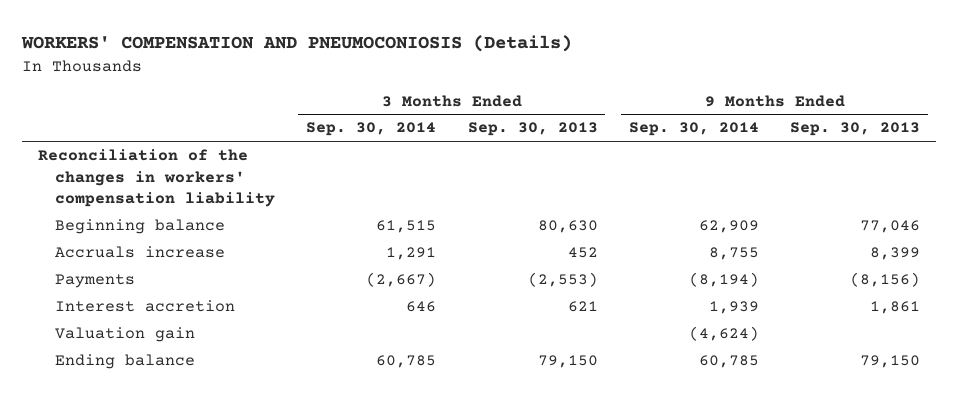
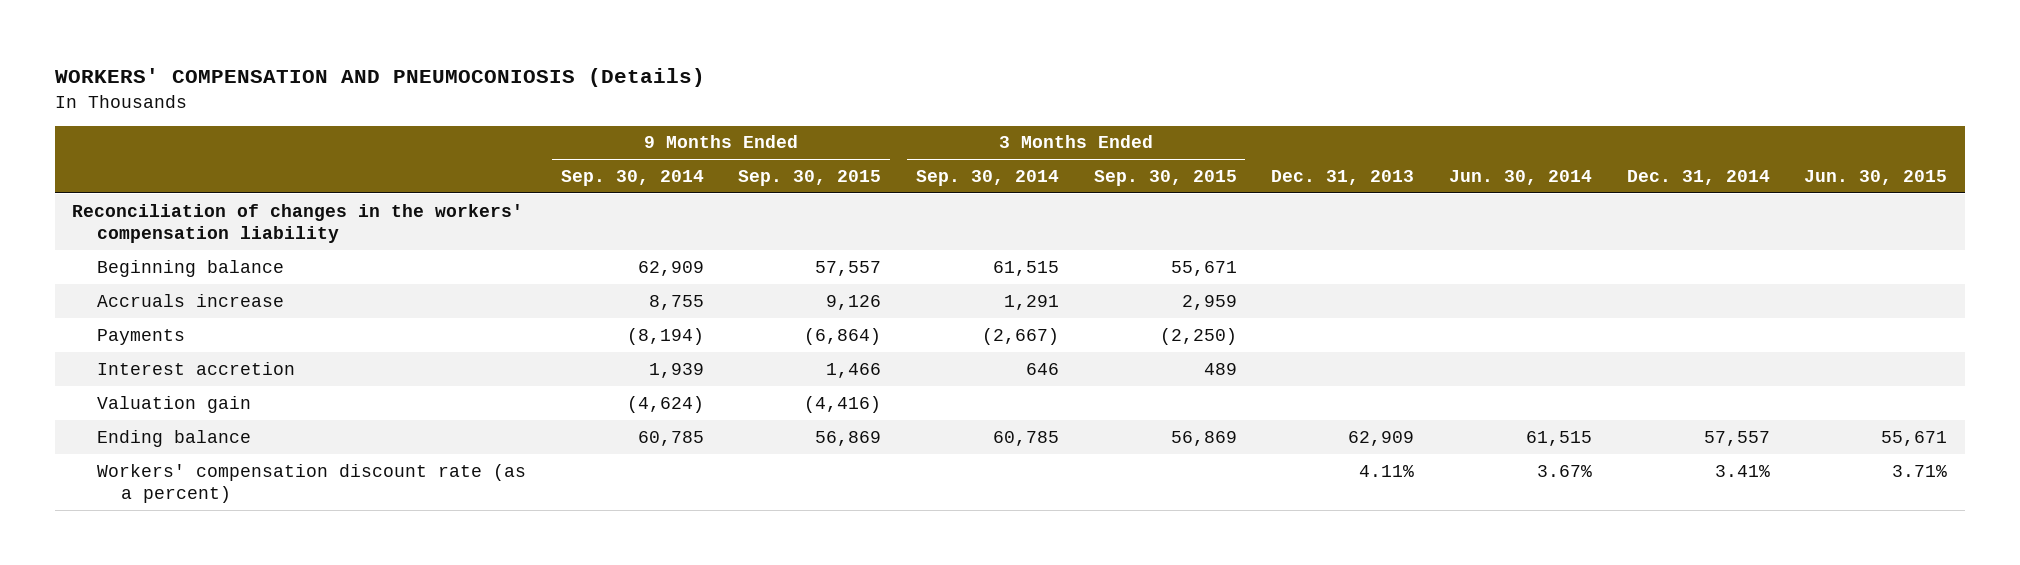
- | 3 Months Ended Sep. 30, 2014 | 3 Months Ended Sep. 30, 2013 | 9 Months Ended Sep. 30, 2014 | 9 Months Ended Sep. 30, 2013
+ | 9 Months Ended Sep. 30, 2014 | 9 Months Ended Sep. 30, 2015 | 3 Months Ended Sep. 30, 2014 | 3 Months Ended Sep. 30, 2015 | Dec. 31, 2013 | Jun. 30, 2014 | Dec. 31, 2014 | Jun. 30, 2015
- Reconciliation of the changes in workers' compensation liability
+ Reconciliation of changes in the workers' compensation liability
+ Workers' compensation discount rate (as a percent) | | | | | 4.11% | 3.67% | 3.41% | 3.71%

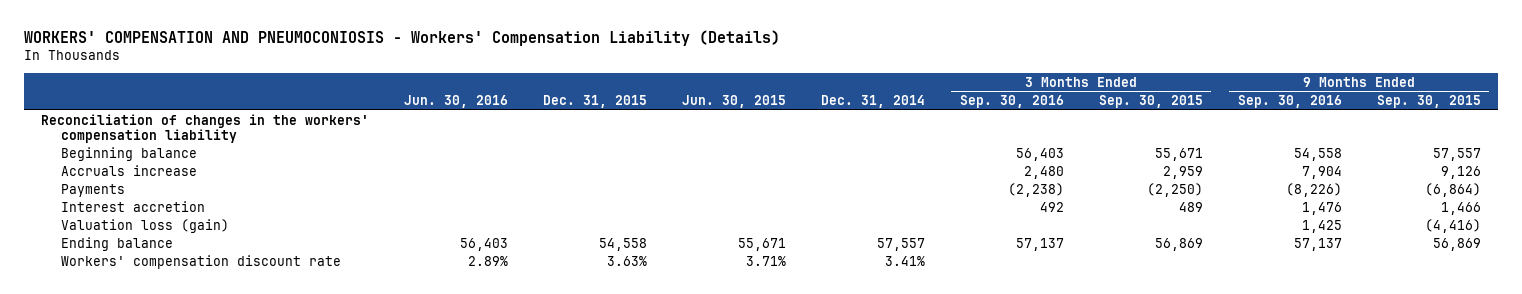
- WORKERS' COMPENSATION AND PNEUMOCONIOSIS (Details)
+ WORKERS' COMPENSATION AND PNEUMOCONIOSIS - Workers' Compensation Liability (Details)
- | 9 Months Ended Sep. 30, 2014 | 9 Months Ended Sep. 30, 2015 | 3 Months Ended Sep. 30, 2014 | 3 Months Ended Sep. 30, 2015 | Dec. 31, 2013 | Jun. 30, 2014 | Dec. 31, 2014 | Jun. 30, 2015
+ | Jun. 30, 2016 | Dec. 31, 2015 | Jun. 30, 2015 | Dec. 31, 2014 | 3 Months Ended Sep. 30, 2016 | 3 Months Ended Sep. 30, 2015 | 9 Months Ended Sep. 30, 2016 | 9 Months Ended Sep. 30, 2015
- Valuation gain | (4,624) | (4,416) | | | | | |
+ Valuation loss (gain) | | | | | | | 1,425 | (4,416)
- Workers' compensation discount rate (as a percent) | | | | | 4.11% | 3.67% | 3.41% | 3.71%
+ Workers' compensation discount rate | 2.89% | 3.63% | 3.71% | 3.41% | | | |

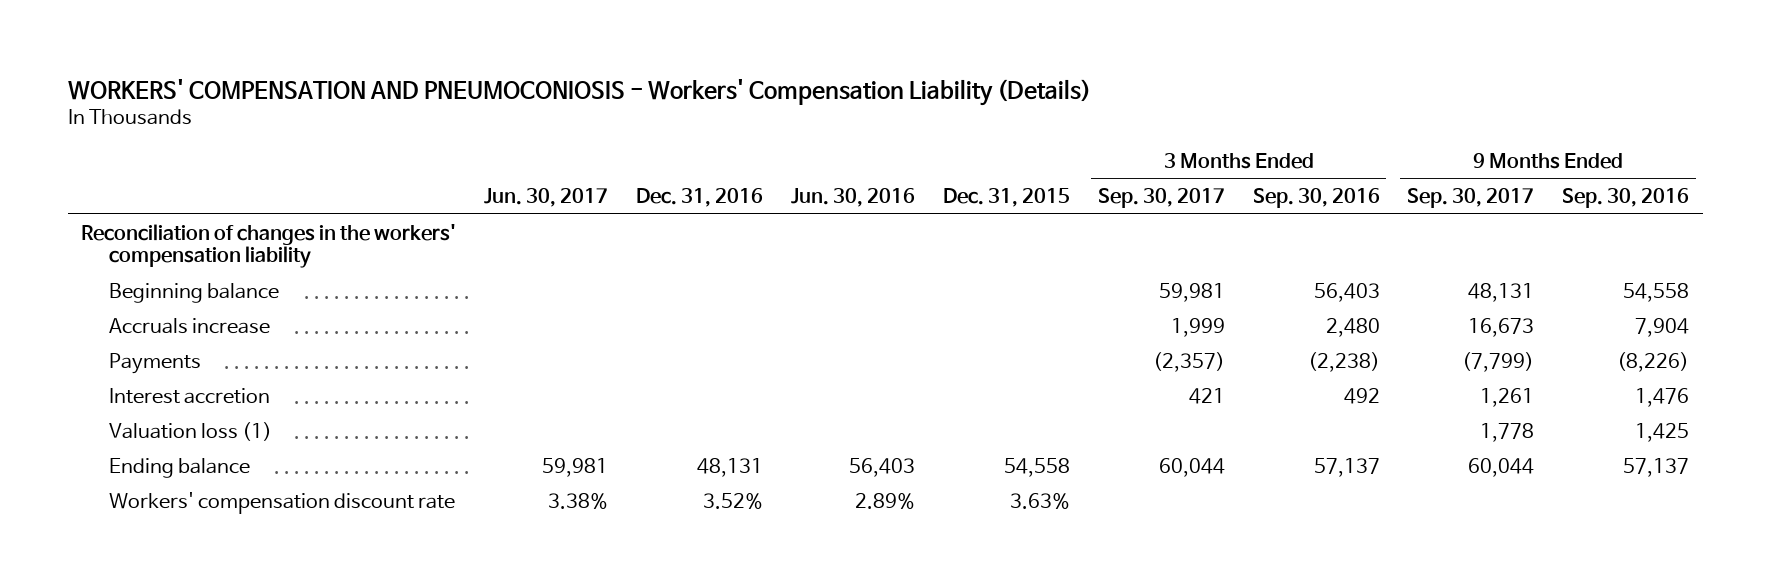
- | Jun. 30, 2016 | Dec. 31, 2015 | Jun. 30, 2015 | Dec. 31, 2014 | 3 Months Ended Sep. 30, 2016 | 3 Months Ended Sep. 30, 2015 | 9 Months Ended Sep. 30, 2016 | 9 Months Ended Sep. 30, 2015
+ | Jun. 30, 2017 | Dec. 31, 2016 | Jun. 30, 2016 | Dec. 31, 2015 | 3 Months Ended Sep. 30, 2017 | 3 Months Ended Sep. 30, 2016 | 9 Months Ended Sep. 30, 2017 | 9 Months Ended Sep. 30, 2016
- Valuation loss (gain) | | | | | | | 1,425 | (4,416)
+ Valuation loss (1) | | | | | | | 1,778 | 1,425

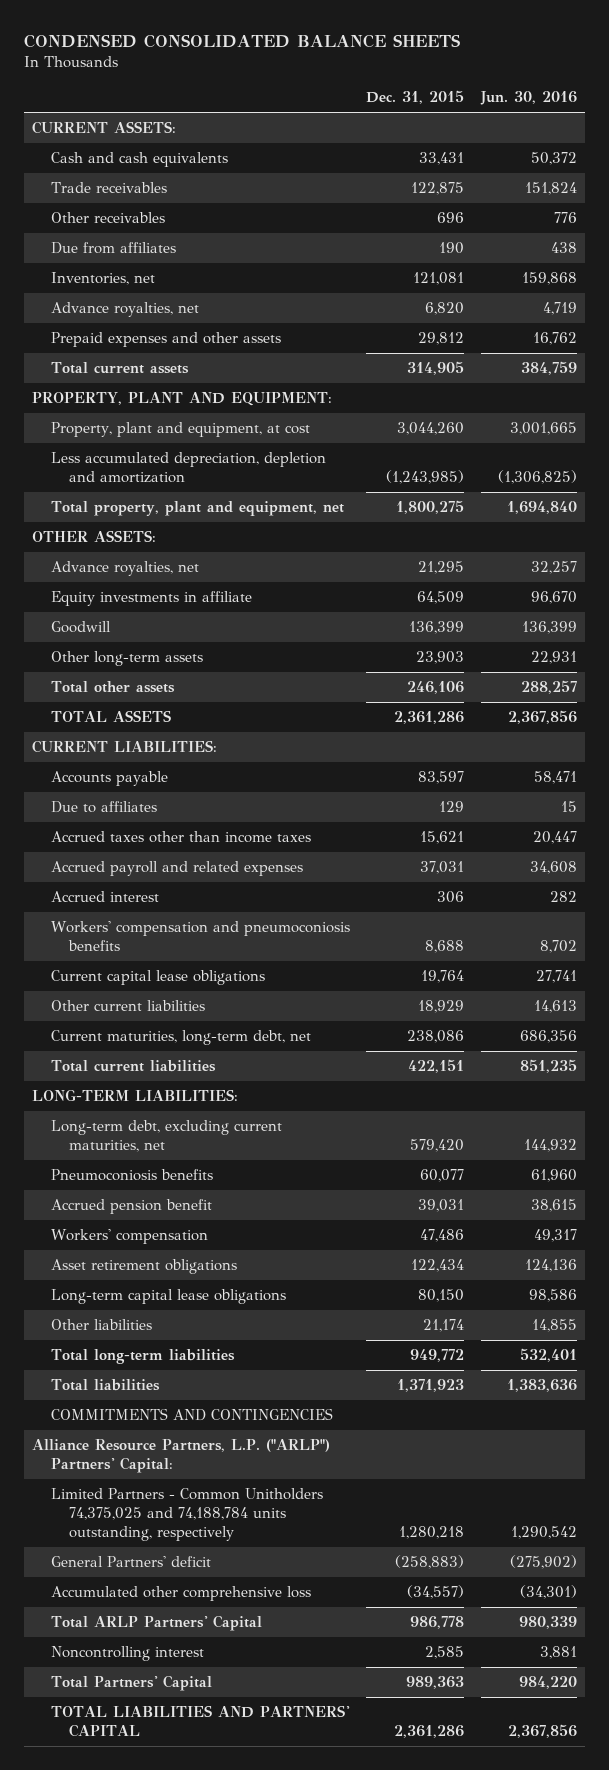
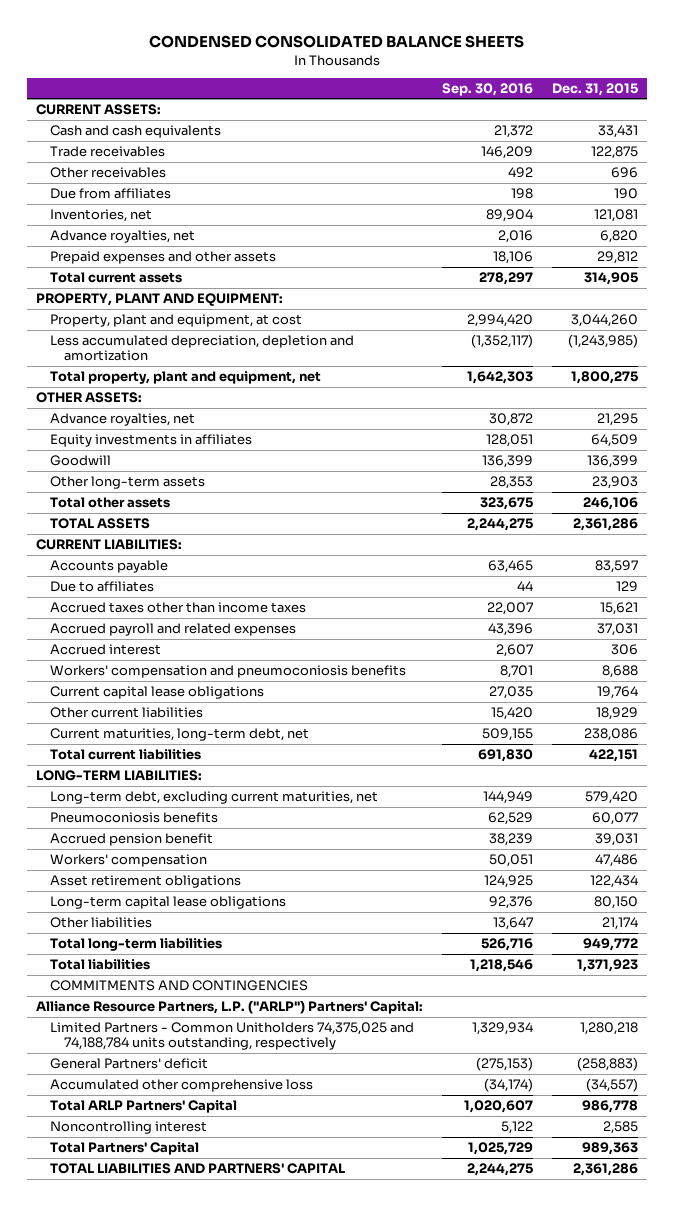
- | Dec. 31, 2015 | Jun. 30, 2016
+ | Sep. 30, 2016 | Dec. 31, 2015
- Equity investments in affiliate | 64,509 | 96,670
+ Equity investments in affiliates | 128,051 | 64,509

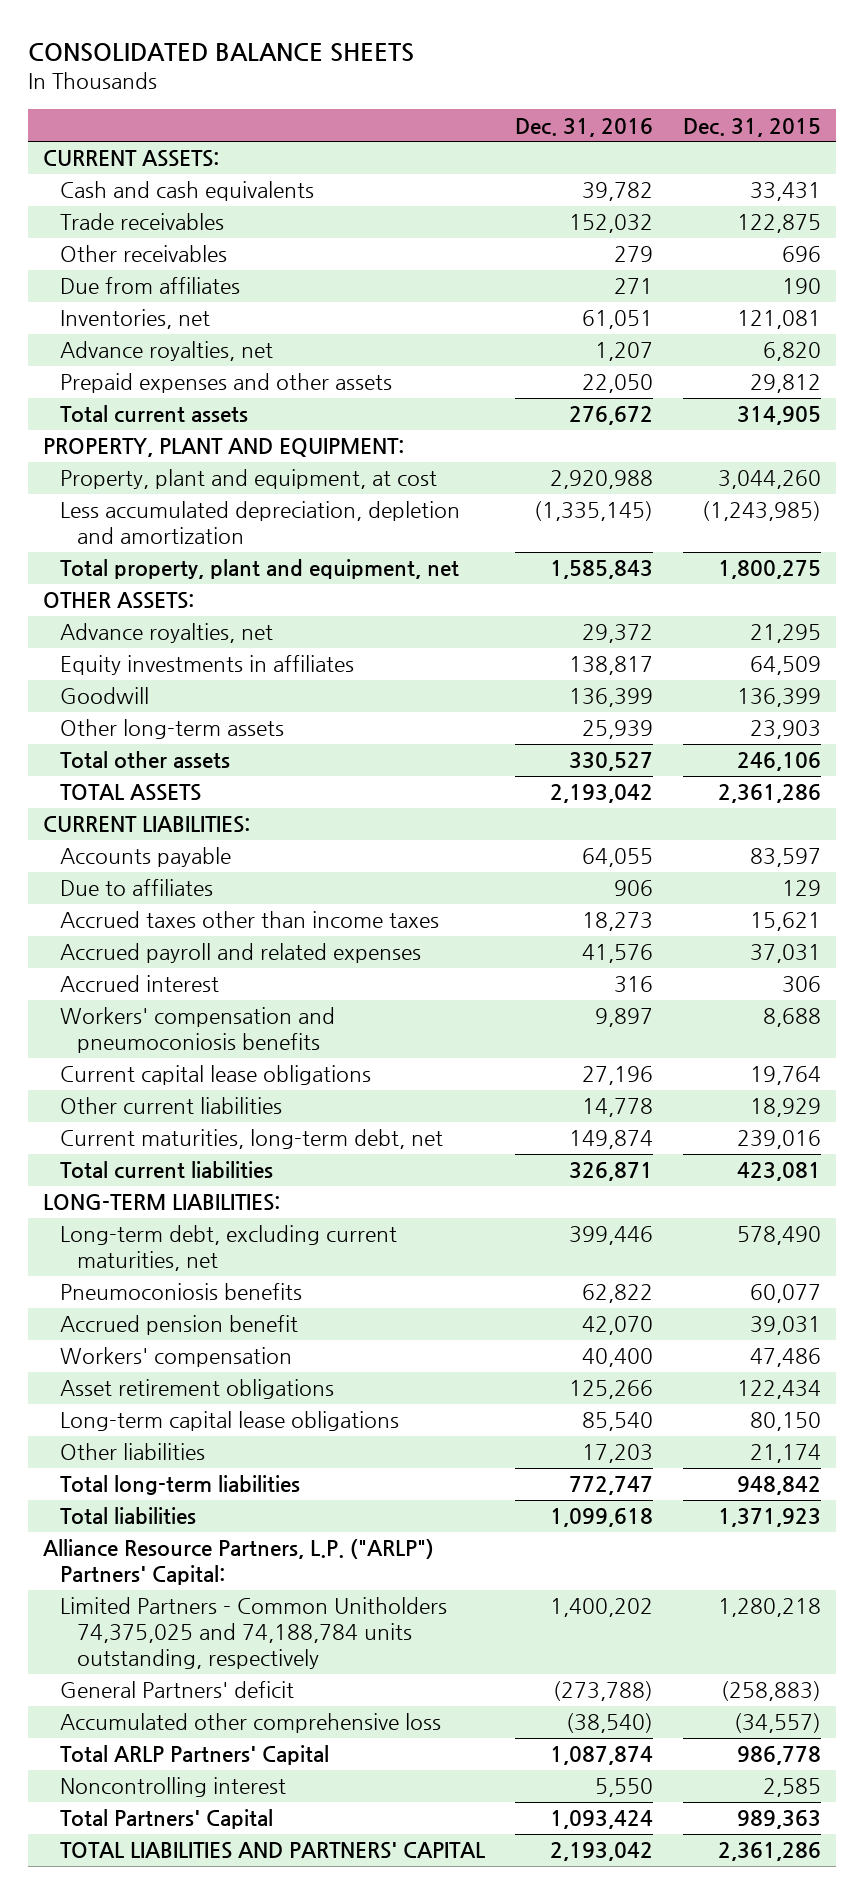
- CONDENSED CONSOLIDATED BALANCE SHEETS
+ CONSOLIDATED BALANCE SHEETS
- | Sep. 30, 2016 | Dec. 31, 2015
+ | Dec. 31, 2016 | Dec. 31, 2015
- Current maturities, long-term debt, net | 509,155 | 238,086
- Total current liabilities | 691,830 | 422,151
+ Current maturities, long-term debt, net | 149,874 | 239,016
+ Total current liabilities | 326,871 | 423,081
- Long-term debt, excluding current maturities, net | 144,949 | 579,420
+ Long-term debt, excluding current maturities, net | 399,446 | 578,490
- Total long-term liabilities | 526,716 | 949,772
+ Total long-term liabilities | 772,747 | 948,842
- COMMITMENTS AND CONTINGENCIES

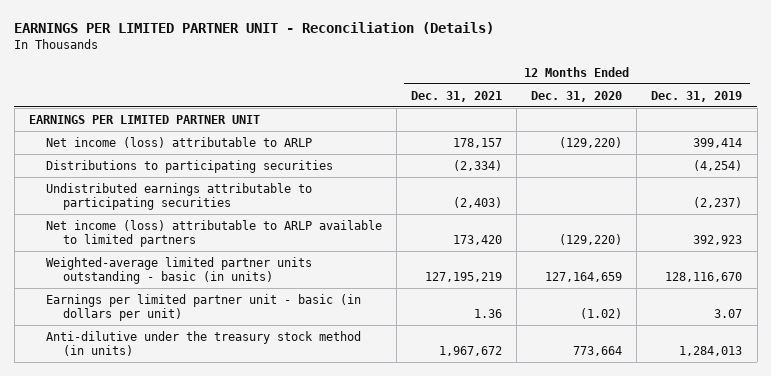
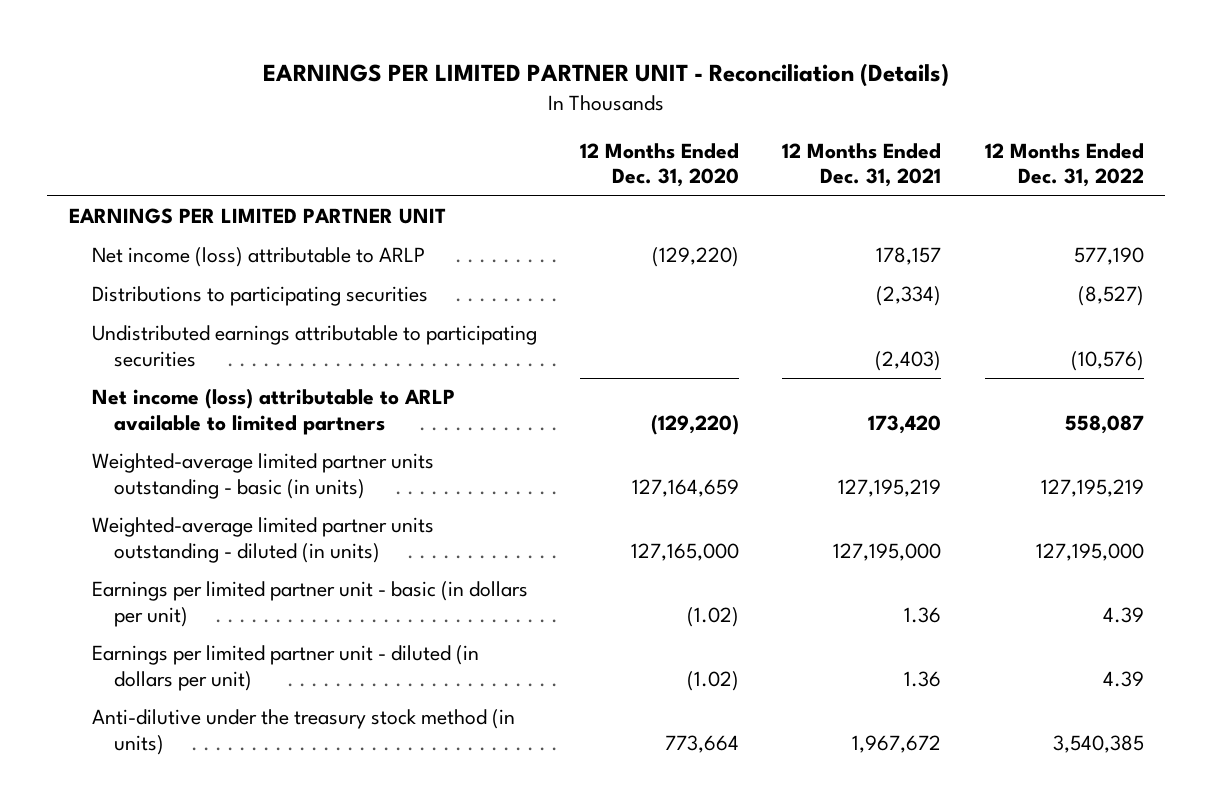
- | 12 Months Ended Dec. 31, 2021 | 12 Months Ended Dec. 31, 2020 | 12 Months Ended Dec. 31, 2019
+ | 12 Months Ended Dec. 31, 2020 | 12 Months Ended Dec. 31, 2021 | 12 Months Ended Dec. 31, 2022
+ Weighted-average limited partner units outstanding - diluted (in units) | 127,165,000 | 127,195,000 | 127,195,000
+ Earnings per limited partner unit - diluted (in dollars per unit) | (1.02) | 1.36 | 4.39

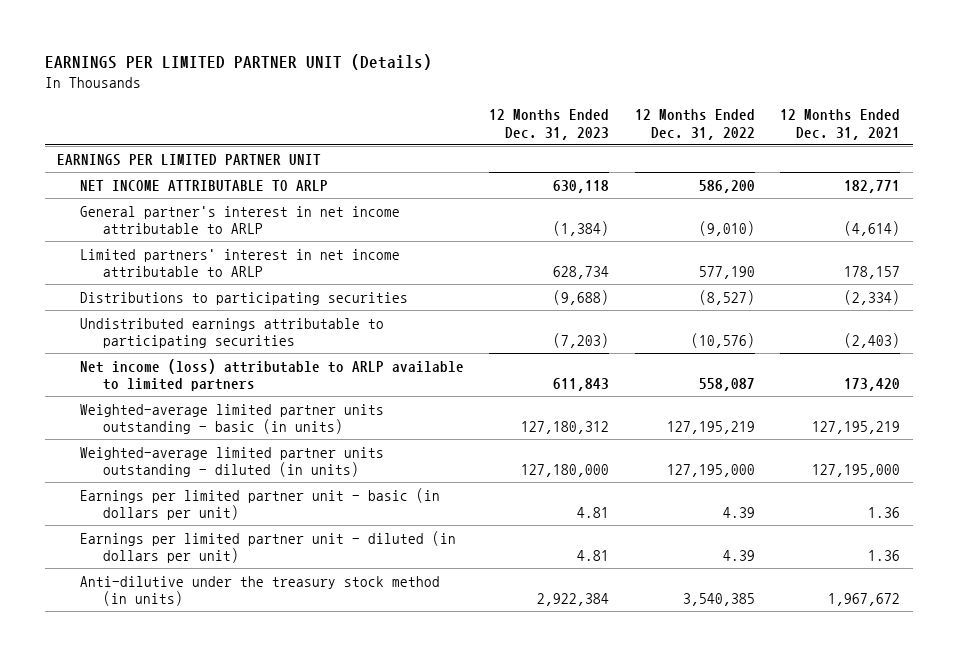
- EARNINGS PER LIMITED PARTNER UNIT - Reconciliation (Details)
+ EARNINGS PER LIMITED PARTNER UNIT (Details)
- | 12 Months Ended Dec. 31, 2020 | 12 Months Ended Dec. 31, 2021 | 12 Months Ended Dec. 31, 2022
+ | 12 Months Ended Dec. 31, 2023 | 12 Months Ended Dec. 31, 2022 | 12 Months Ended Dec. 31, 2021
- Net income (loss) attributable to ARLP | (129,220) | 178,157 | 577,190
+ NET INCOME ATTRIBUTABLE TO ARLP | 630,118 | 586,200 | 182,771
+ General partner's interest in net income attributable to ARLP | (1,384) | (9,010) | (4,614)
+ Limited partners' interest in net income attributable to ARLP | 628,734 | 577,190 | 178,157

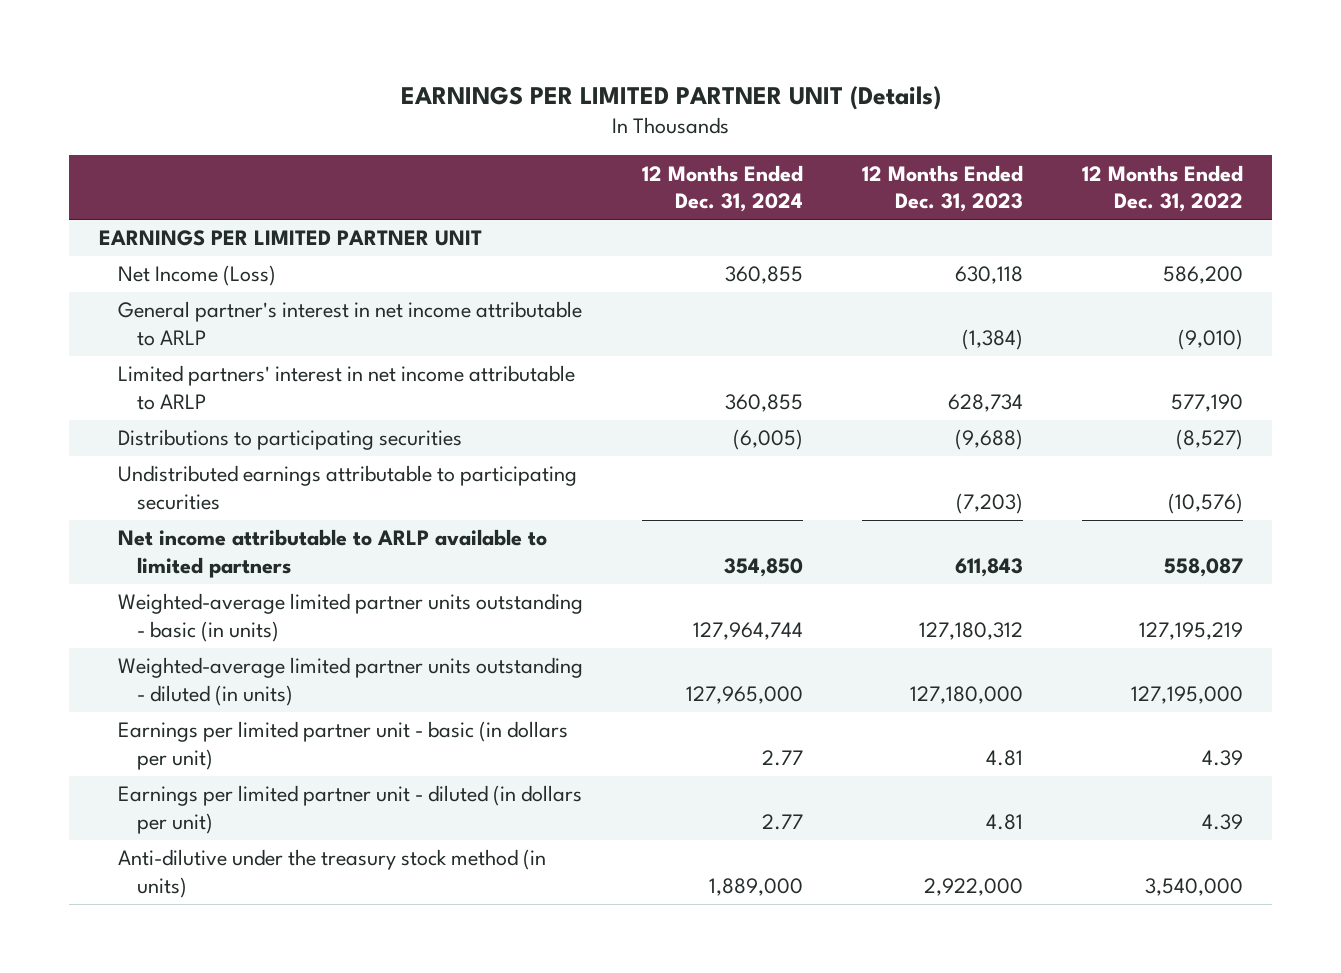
- | 12 Months Ended Dec. 31, 2023 | 12 Months Ended Dec. 31, 2022 | 12 Months Ended Dec. 31, 2021
+ | 12 Months Ended Dec. 31, 2024 | 12 Months Ended Dec. 31, 2023 | 12 Months Ended Dec. 31, 2022
- NET INCOME ATTRIBUTABLE TO ARLP | 630,118 | 586,200 | 182,771
+ Net Income (Loss) | 360,855 | 630,118 | 586,200
- Net income (loss) attributable to ARLP available to limited partners | 611,843 | 558,087 | 173,420
+ Net income attributable to ARLP available to limited partners | 354,850 | 611,843 | 558,087
- Anti-dilutive under the treasury stock method (in units) | 2,922,384 | 3,540,385 | 1,967,672
+ Anti-dilutive under the treasury stock method (in units) | 1,889,000 | 2,922,000 | 3,540,000

